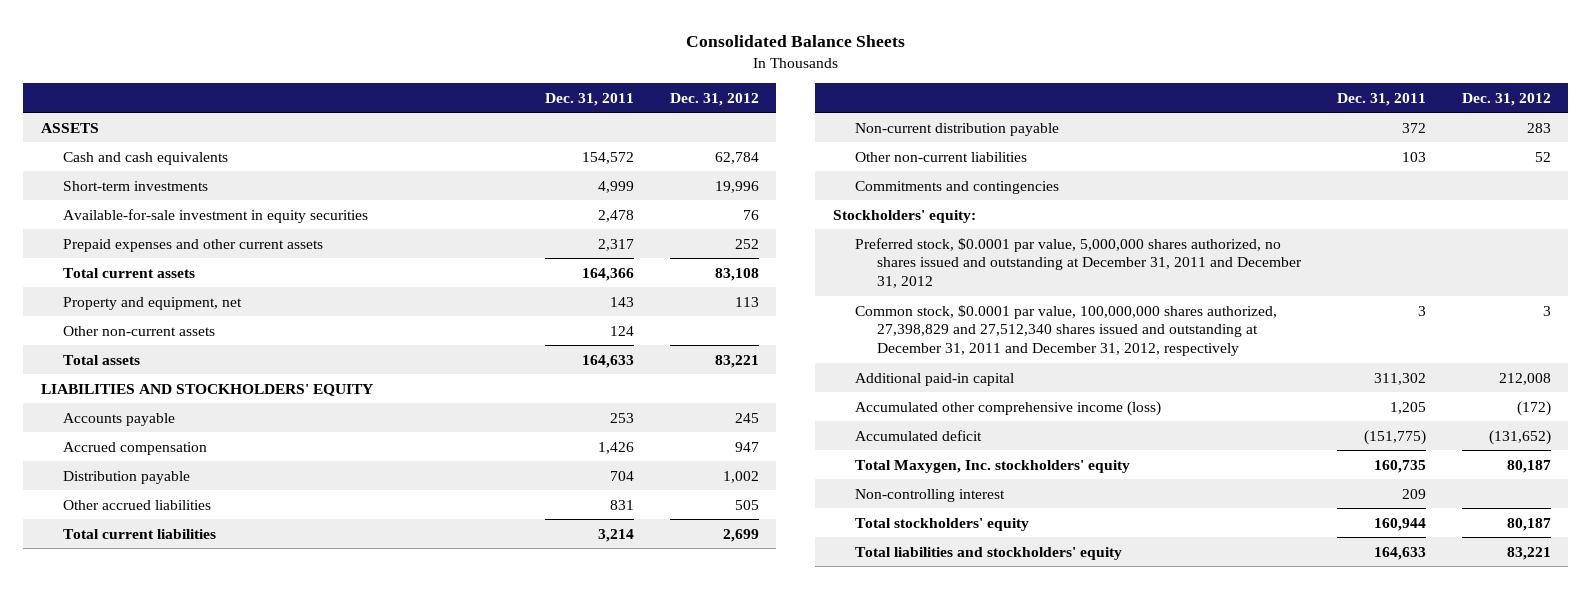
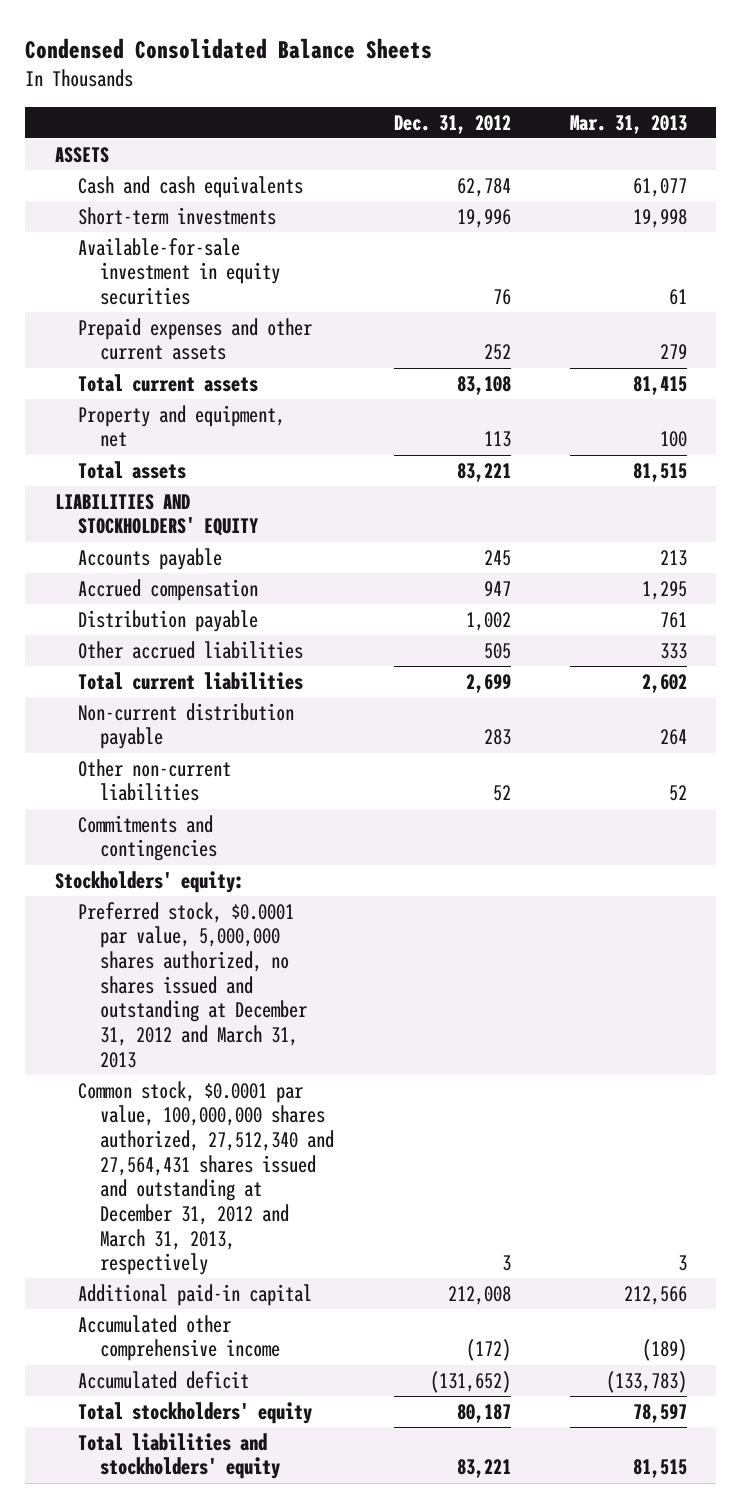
- Consolidated Balance Sheets
+ Condensed Consolidated Balance Sheets
- | Dec. 31, 2011 | Dec. 31, 2012
+ | Dec. 31, 2012 | Mar. 31, 2013
- Other non-current assets | 124 |
- Preferred stock, $0.0001 par value, 5,000,000 shares authorized, no shares issued and outstanding at December 31, 2011 and December 31, 2012
- Common stock, $0.0001 par value, 100,000,000 shares authorized, 27,398,829 and 27,512,340 shares issued and outstanding at December 31, 2011 and December 31, 2012, respectively | 3 | 3
+ Preferred stock, $0.0001 par value, 5,000,000 shares authorized, no shares issued and outstanding at December 31, 2012 and March 31, 2013
+ Common stock, $0.0001 par value, 100,000,000 shares authorized, 27,512,340 and 27,564,431 shares issued and outstanding at December 31, 2012 and March 31, 2013, respectively | 3 | 3
- Accumulated other comprehensive income (loss) | 1,205 | (172)
+ Accumulated other comprehensive income | (172) | (189)
- Total Maxygen, Inc. stockholders' equity | 160,735 | 80,187
- Non-controlling interest | 209 |

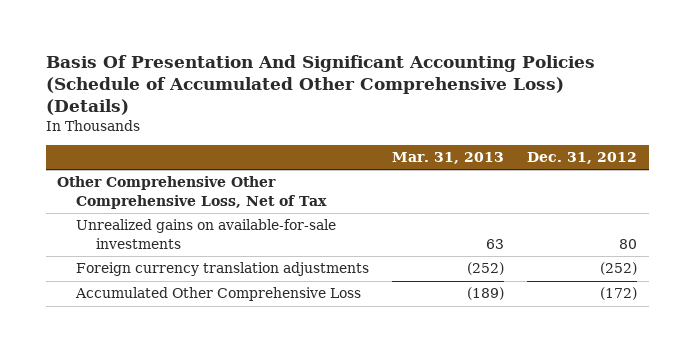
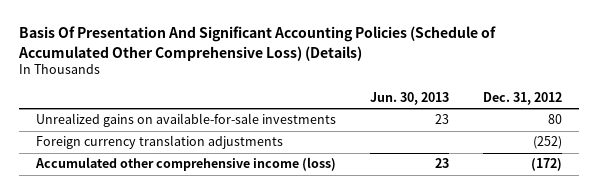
- | Mar. 31, 2013 | Dec. 31, 2012
+ | Jun. 30, 2013 | Dec. 31, 2012
- Other Comprehensive Other Comprehensive Loss, Net of Tax
- Accumulated Other Comprehensive Loss | (189) | (172)
+ Accumulated other comprehensive income (loss) | 23 | (172)

